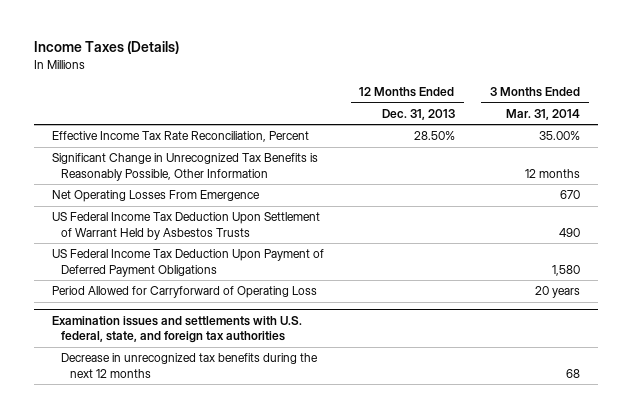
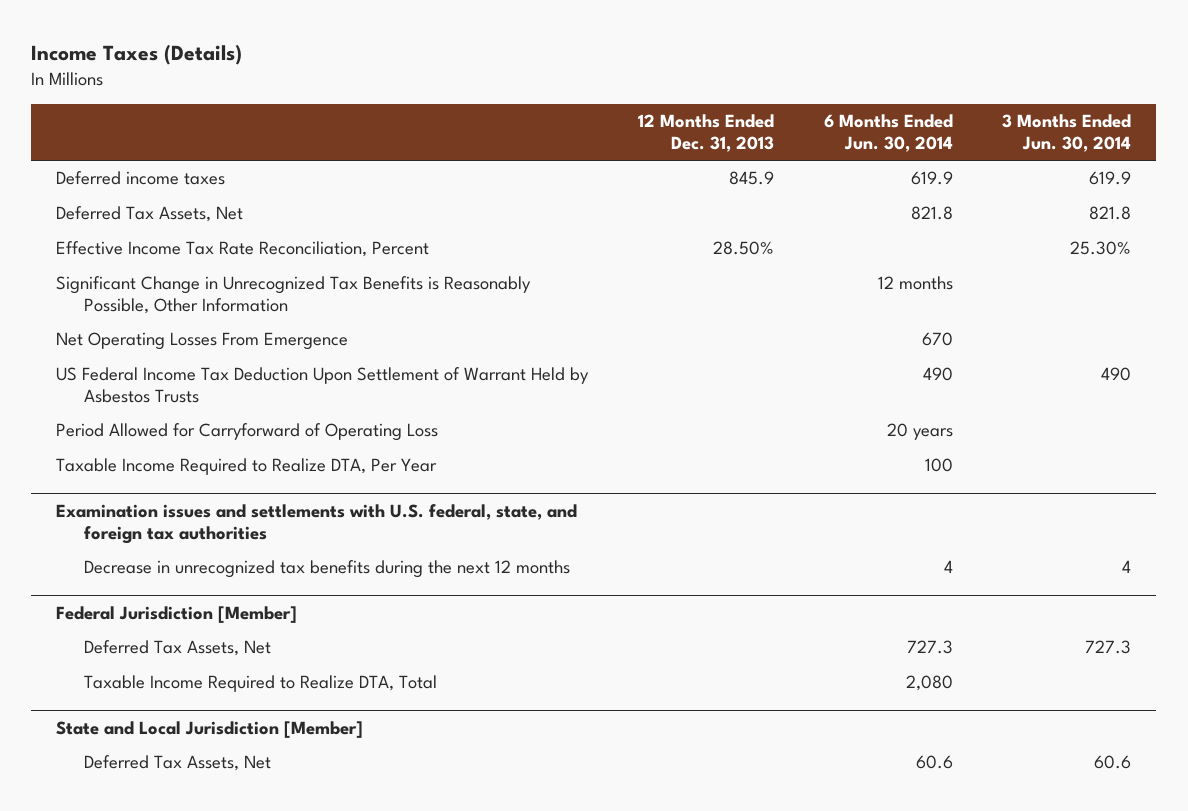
- | 12 Months Ended Dec. 31, 2013 | 3 Months Ended Mar. 31, 2014
+ | 12 Months Ended Dec. 31, 2013 | 6 Months Ended Jun. 30, 2014 | 3 Months Ended Jun. 30, 2014
+ Deferred income taxes | 845.9 | 619.9 | 619.9
+ Deferred Tax Assets, Net | | 821.8 | 821.8
- US Federal Income Tax Deduction Upon Payment of Deferred Payment Obligations | | 1,580
+ Taxable Income Required to Realize DTA, Per Year | | 100 |
+ Federal Jurisdiction [Member]
+ Deferred Tax Assets, Net | | 727.3 | 727.3
+ Taxable Income Required to Realize DTA, Total | | 2,080 |
+ State and Local Jurisdiction [Member]
+ Deferred Tax Assets, Net | | 60.6 | 60.6

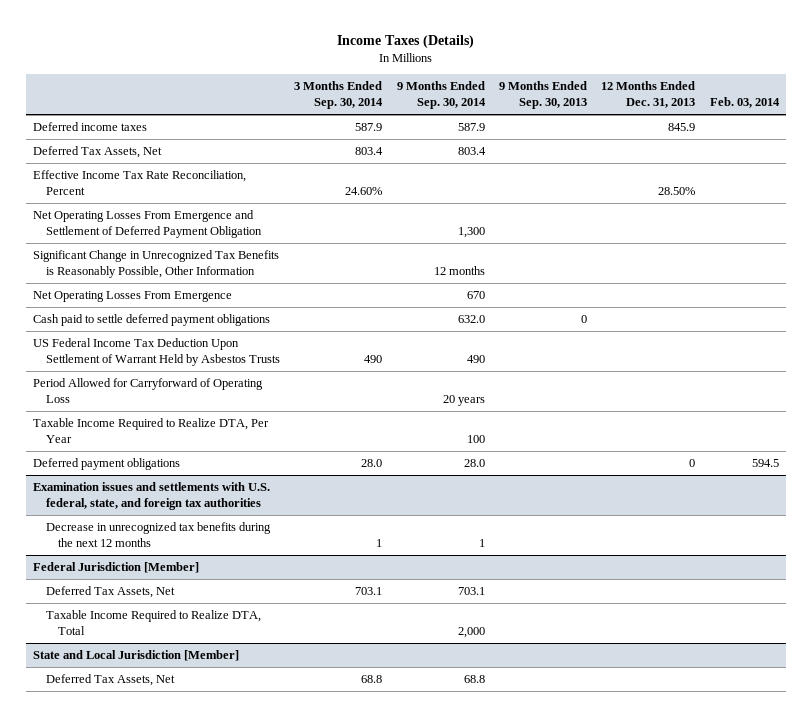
- | 12 Months Ended Dec. 31, 2013 | 6 Months Ended Jun. 30, 2014 | 3 Months Ended Jun. 30, 2014
+ | 3 Months Ended Sep. 30, 2014 | 9 Months Ended Sep. 30, 2014 | 9 Months Ended Sep. 30, 2013 | 12 Months Ended Dec. 31, 2013 | Feb. 03, 2014
+ Net Operating Losses From Emergence and Settlement of Deferred Payment Obligation | | 1,300 | | |
+ Cash paid to settle deferred payment obligations | | 632.0 | 0 | |
+ Deferred payment obligations | 28.0 | 28.0 | | 0 | 594.5

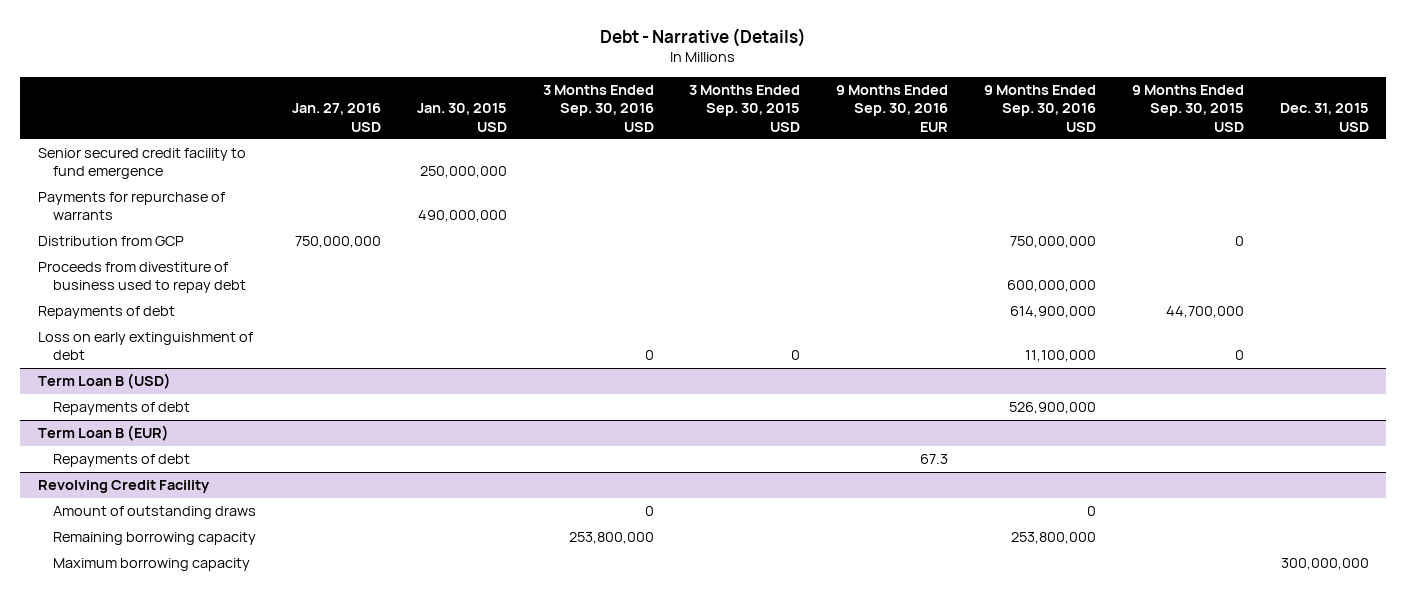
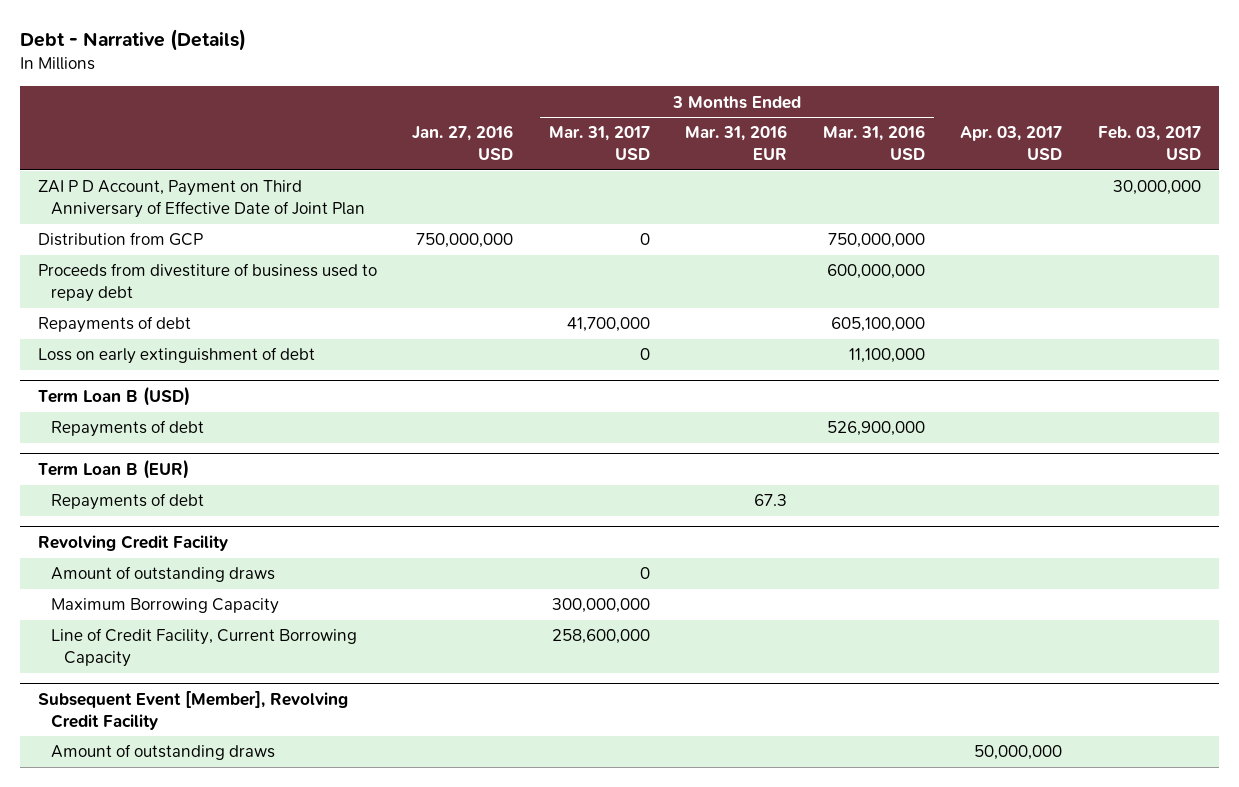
- | Jan. 27, 2016 USD | Jan. 30, 2015 USD | 3 Months Ended Sep. 30, 2016 USD | 3 Months Ended Sep. 30, 2015 USD | 9 Months Ended Sep. 30, 2016 EUR | 9 Months Ended Sep. 30, 2016 USD | 9 Months Ended Sep. 30, 2015 USD | Dec. 31, 2015 USD
+ | Jan. 27, 2016 USD | 3 Months Ended Mar. 31, 2017 USD | 3 Months Ended Mar. 31, 2016 EUR | 3 Months Ended Mar. 31, 2016 USD | Apr. 03, 2017 USD | Feb. 03, 2017 USD
- Senior secured credit facility to fund emergence | | 250,000,000 | | | | | |
- Payments for repurchase of warrants | | 490,000,000 | | | | | |
+ ZAI P D Account, Payment on Third Anniversary of Effective Date of Joint Plan | | | | | | 30,000,000
@ Revolving Credit Facility
- Remaining borrowing capacity | | | 253,800,000 | | | 253,800,000 | |
- Maximum borrowing capacity | | | | | | | | 300,000,000
+ Maximum Borrowing Capacity | | 300,000,000 | | | |
+ Line of Credit Facility, Current Borrowing Capacity | | 258,600,000 | | | |
+ Subsequent Event [Member], Revolving Credit Facility
+ Amount of outstanding draws | | | | | 50,000,000 |

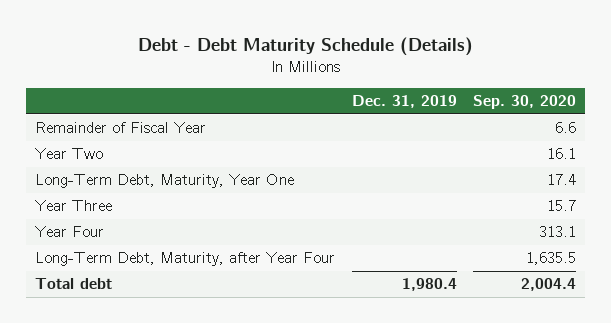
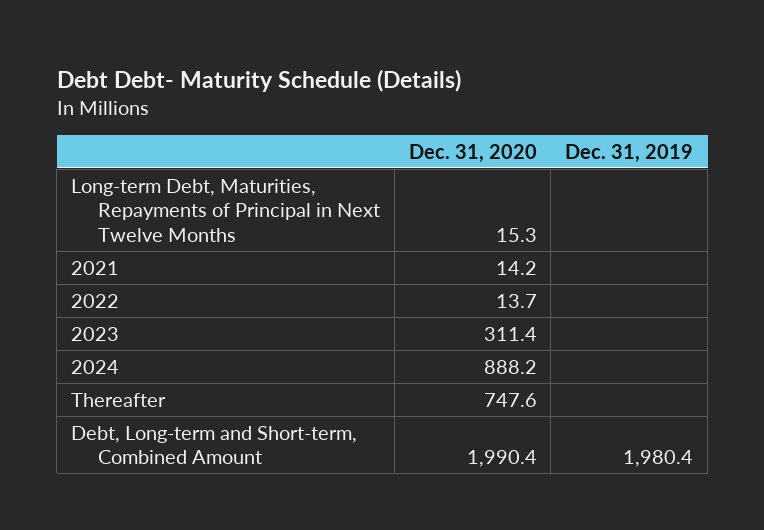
- Debt - Debt Maturity Schedule (Details)
+ Debt Debt- Maturity Schedule (Details)
- | Dec. 31, 2019 | Sep. 30, 2020
+ | Dec. 31, 2020 | Dec. 31, 2019
- Remainder of Fiscal Year | | 6.6
- Year Two | | 16.1
- Long-Term Debt, Maturity, Year One | | 17.4
- Year Three | | 15.7
- Year Four | | 313.1
- Long-Term Debt, Maturity, after Year Four | | 1,635.5
- Total debt | 1,980.4 | 2,004.4
+ Long-term Debt, Maturities, Repayments of Principal in Next Twelve Months | 15.3 |
+ 2021 | 14.2 |
+ 2022 | 13.7 |
+ 2023 | 311.4 |
+ 2024 | 888.2 |
+ Thereafter | 747.6 |
+ Debt, Long-term and Short-term, Combined Amount | 1,990.4 | 1,980.4

